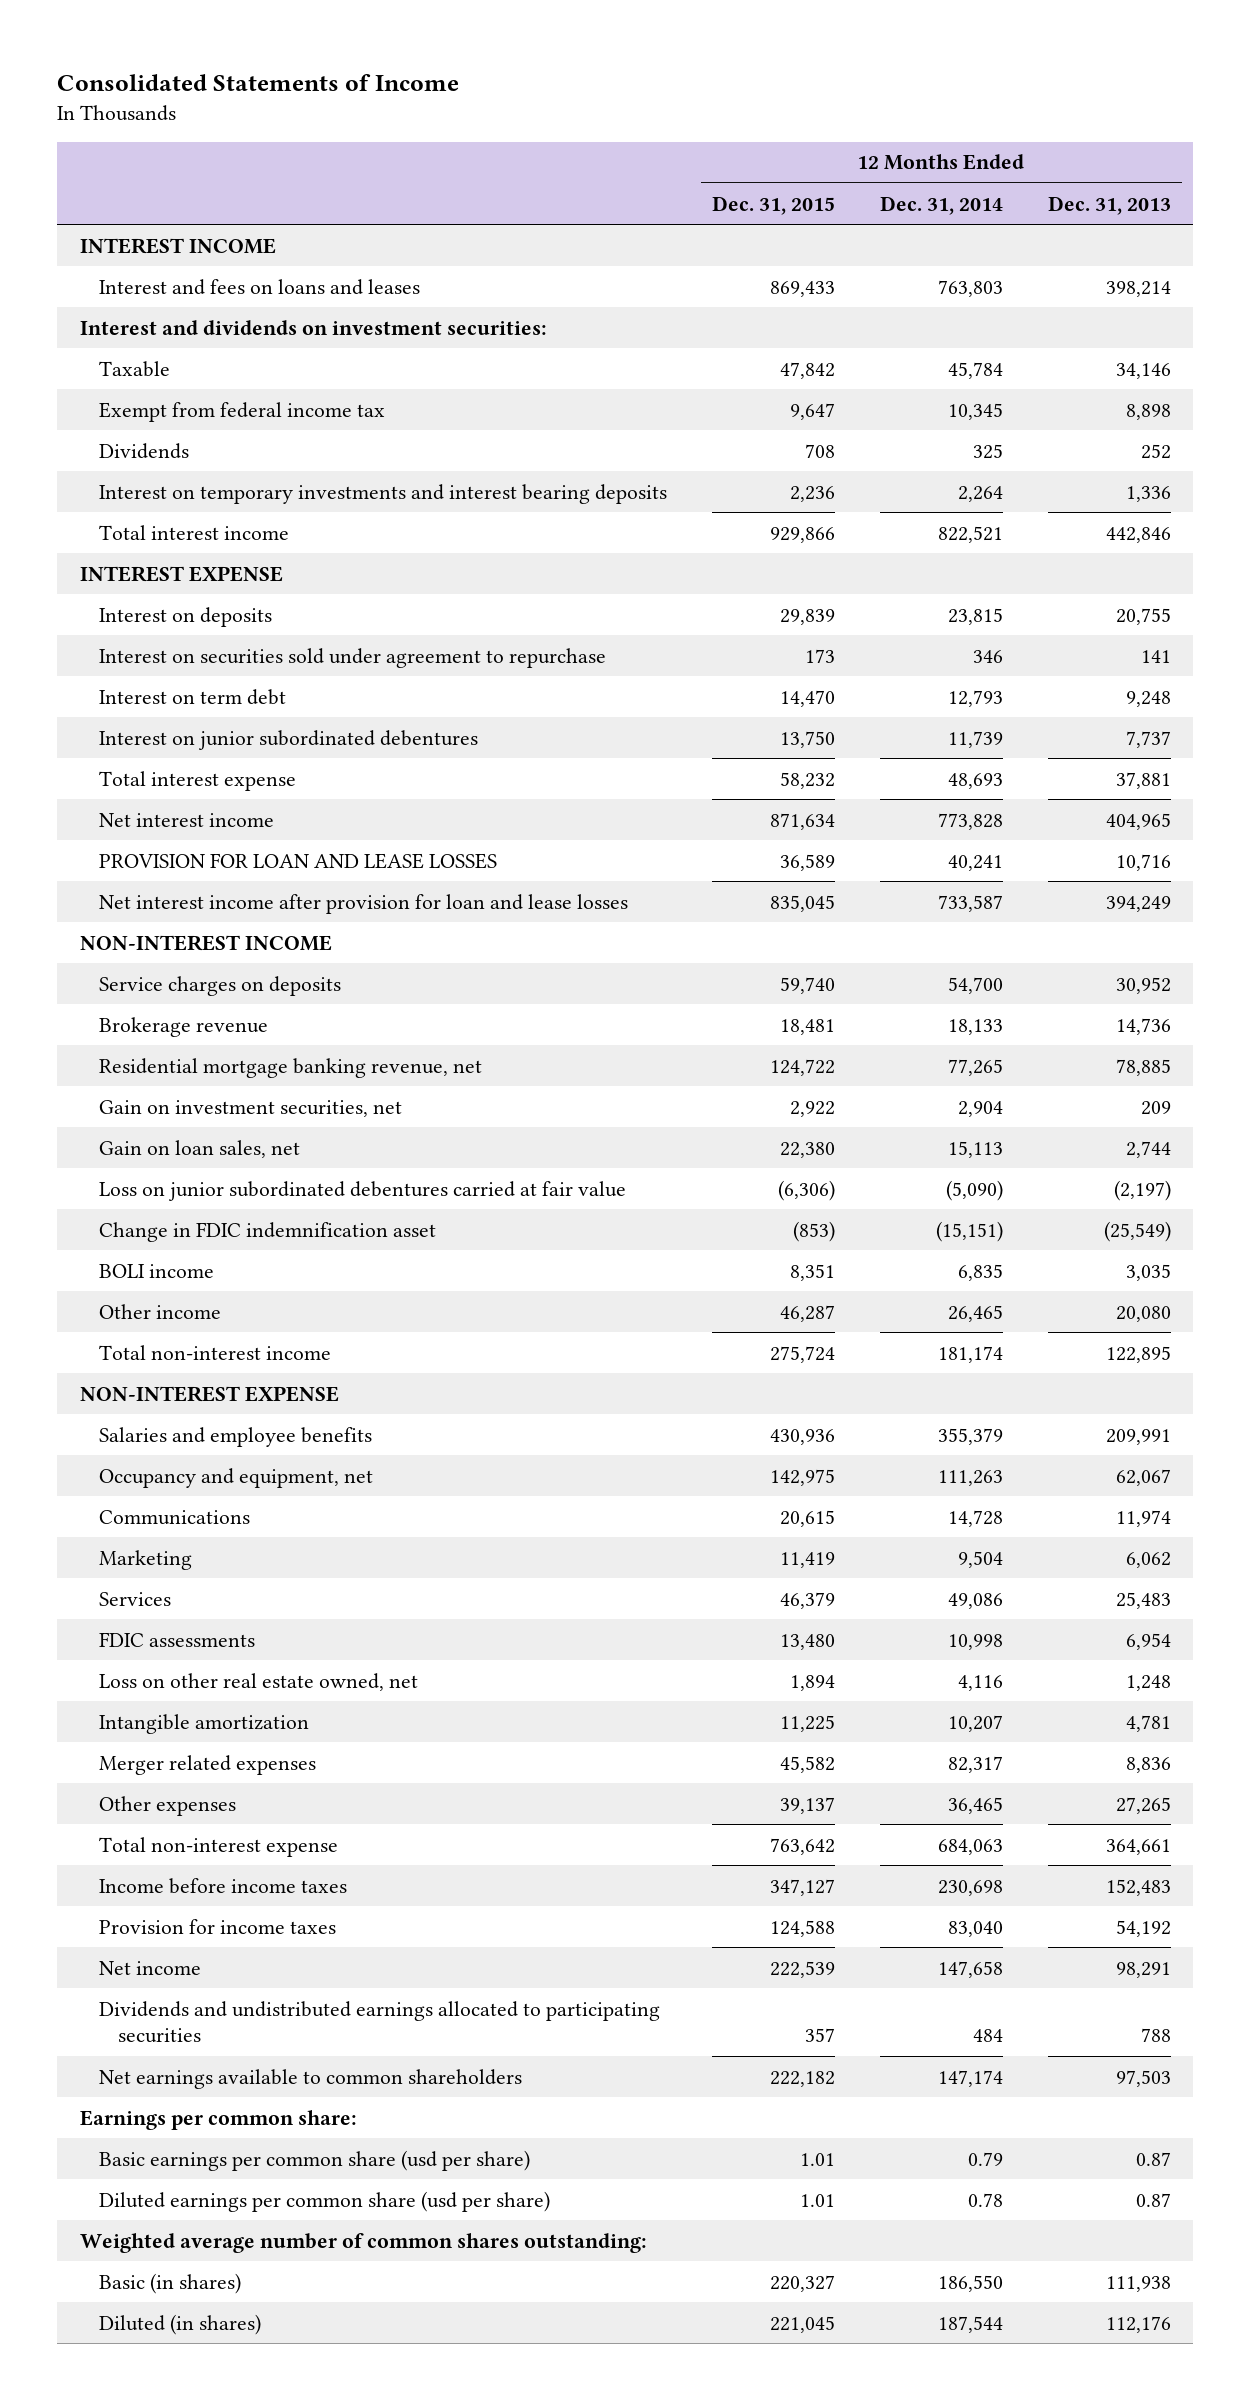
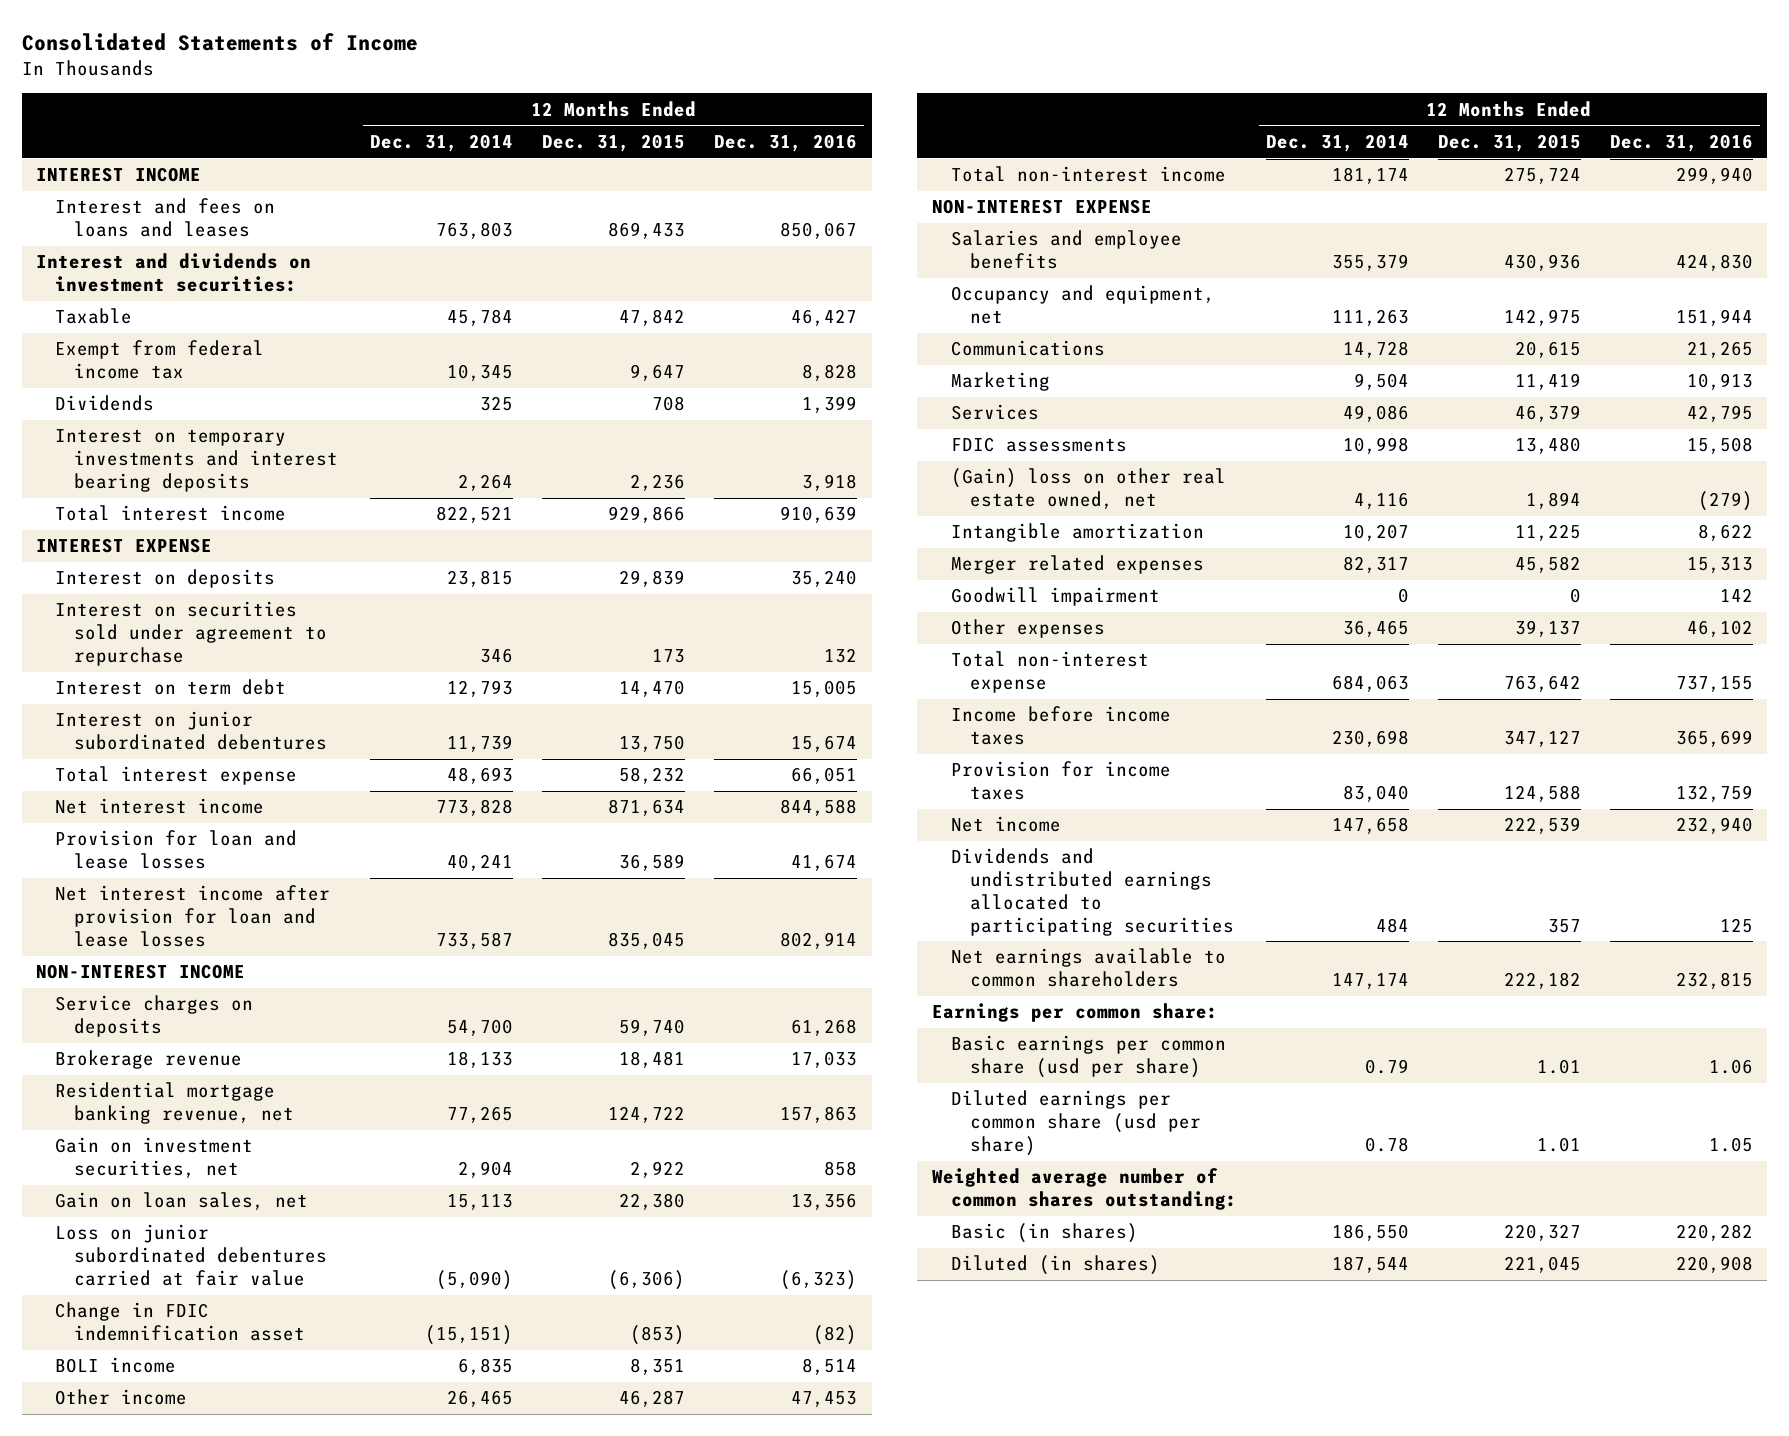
- | 12 Months Ended Dec. 31, 2015 | 12 Months Ended Dec. 31, 2014 | 12 Months Ended Dec. 31, 2013
+ | 12 Months Ended Dec. 31, 2014 | 12 Months Ended Dec. 31, 2015 | 12 Months Ended Dec. 31, 2016
- PROVISION FOR LOAN AND LEASE LOSSES | 36,589 | 40,241 | 10,716
+ Provision for loan and lease losses | 40,241 | 36,589 | 41,674
- Loss on other real estate owned, net | 1,894 | 4,116 | 1,248
+ (Gain) loss on other real estate owned, net | 4,116 | 1,894 | (279)
+ Goodwill impairment | 0 | 0 | 142

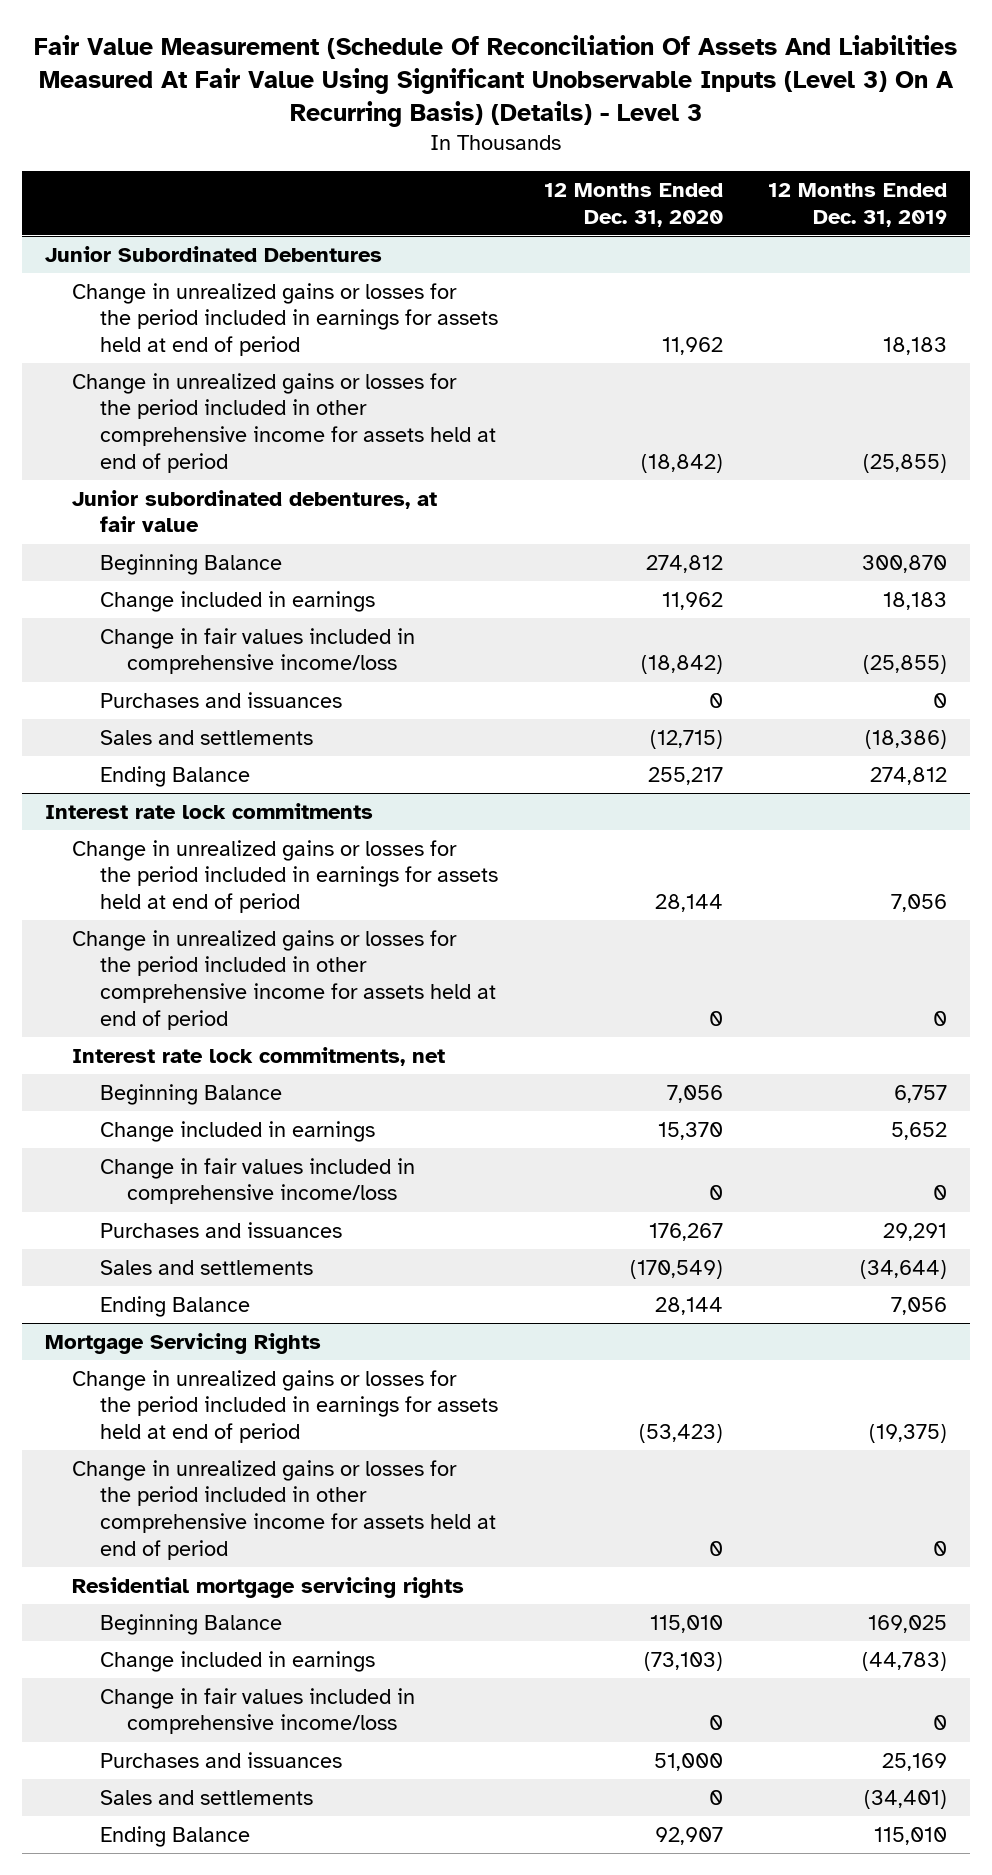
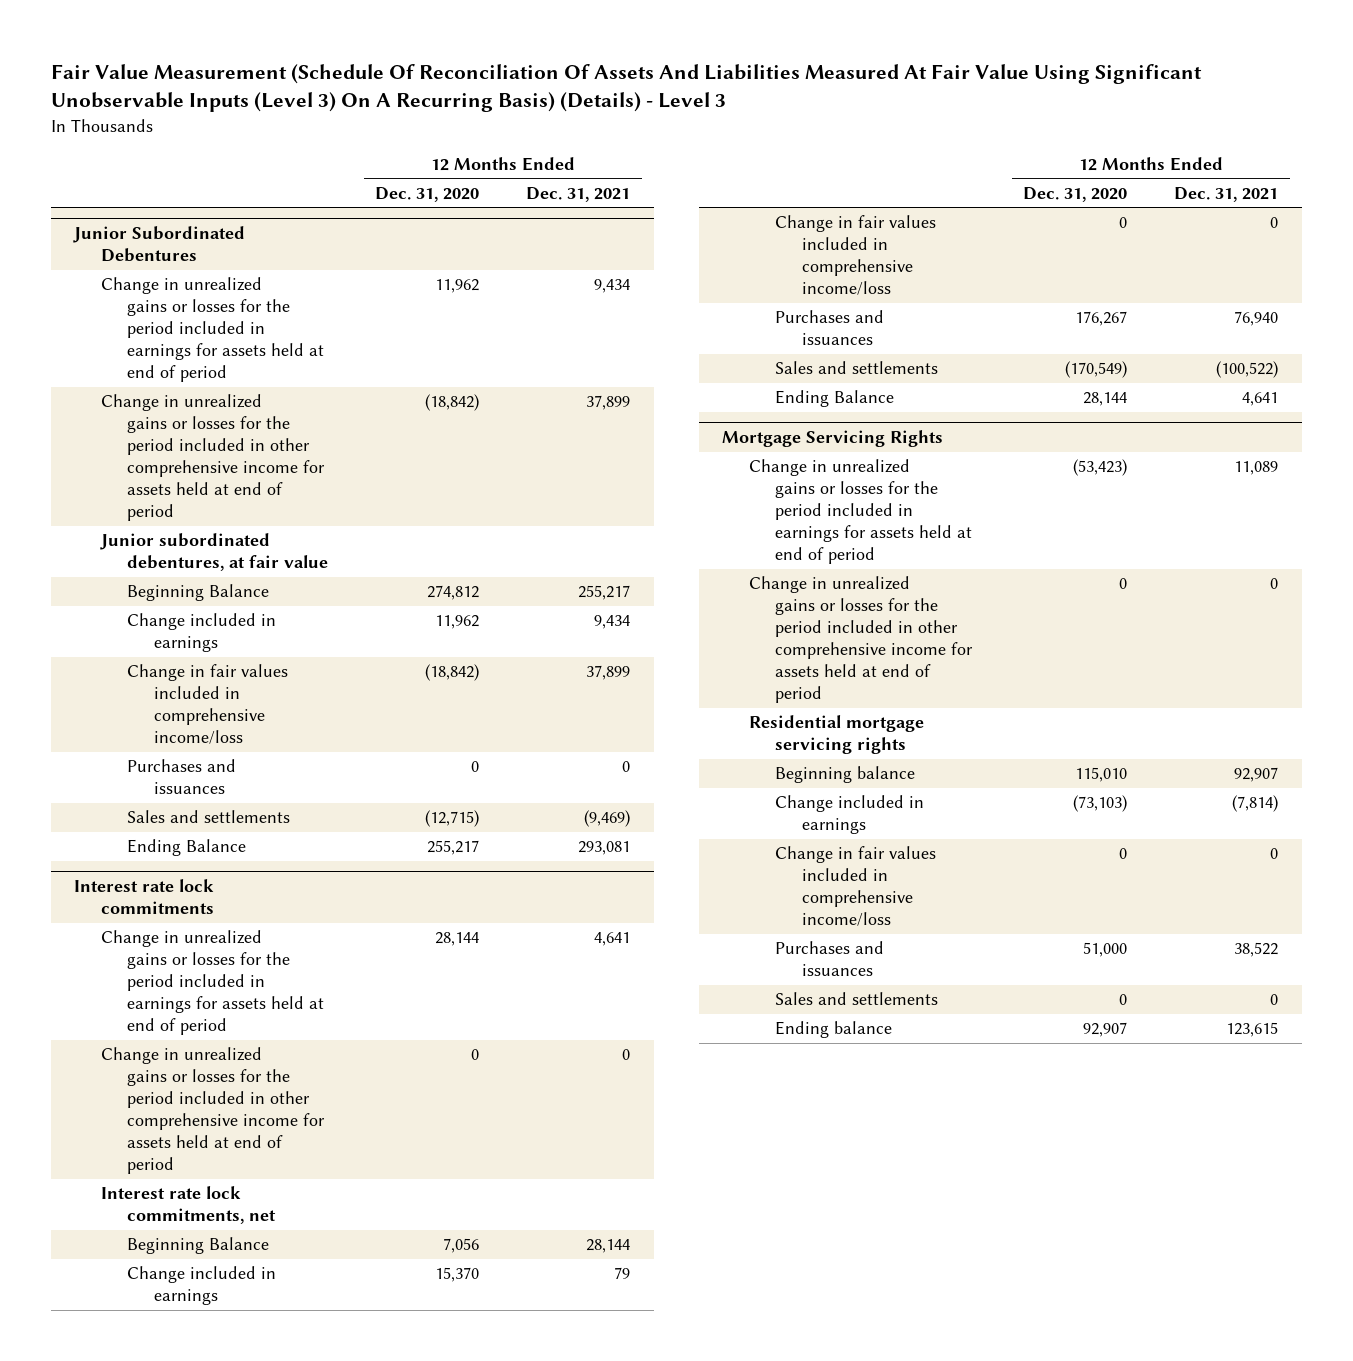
- | 12 Months Ended Dec. 31, 2020 | 12 Months Ended Dec. 31, 2019
+ | 12 Months Ended Dec. 31, 2020 | 12 Months Ended Dec. 31, 2021
@ Mortgage Servicing Rights
- Beginning Balance | 115,010 | 169,025
+ Beginning balance | 115,010 | 92,907
- Ending Balance | 92,907 | 115,010
+ Ending balance | 92,907 | 123,615

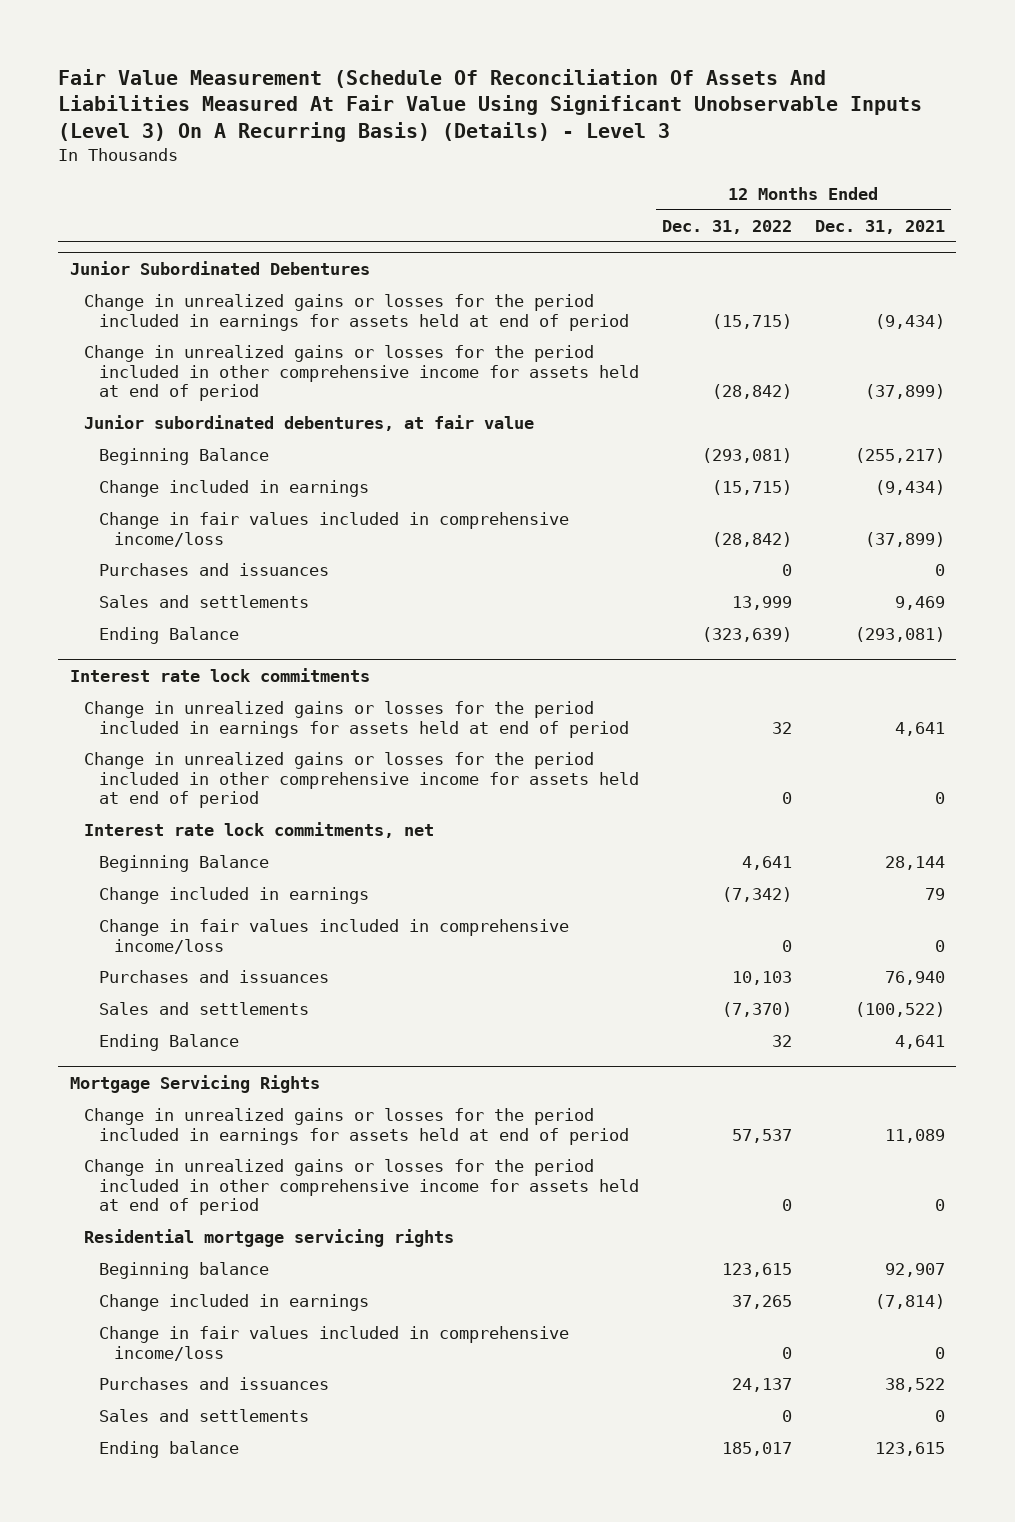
- | 12 Months Ended Dec. 31, 2020 | 12 Months Ended Dec. 31, 2021
+ | 12 Months Ended Dec. 31, 2022 | 12 Months Ended Dec. 31, 2021
@ Junior Subordinated Debentures
- Change in unrealized gains or losses for the period included in earnings for assets held at end of period | 11,962 | 9,434
- Change in unrealized gains or losses for the period included in other comprehensive income for assets held at end of period | (18,842) | 37,899
+ Change in unrealized gains or losses for the period included in earnings for assets held at end of period | (15,715) | (9,434)
+ Change in unrealized gains or losses for the period included in other comprehensive income for assets held at end of period | (28,842) | (37,899)
- Beginning Balance | 274,812 | 255,217
- Change included in earnings | 11,962 | 9,434
- Change in fair values included in comprehensive income/loss | (18,842) | 37,899
+ Beginning Balance | (293,081) | (255,217)
+ Change included in earnings | (15,715) | (9,434)
+ Change in fair values included in comprehensive income/loss | (28,842) | (37,899)
- Sales and settlements | (12,715) | (9,469)
- Ending Balance | 255,217 | 293,081
+ Sales and settlements | 13,999 | 9,469
+ Ending Balance | (323,639) | (293,081)

